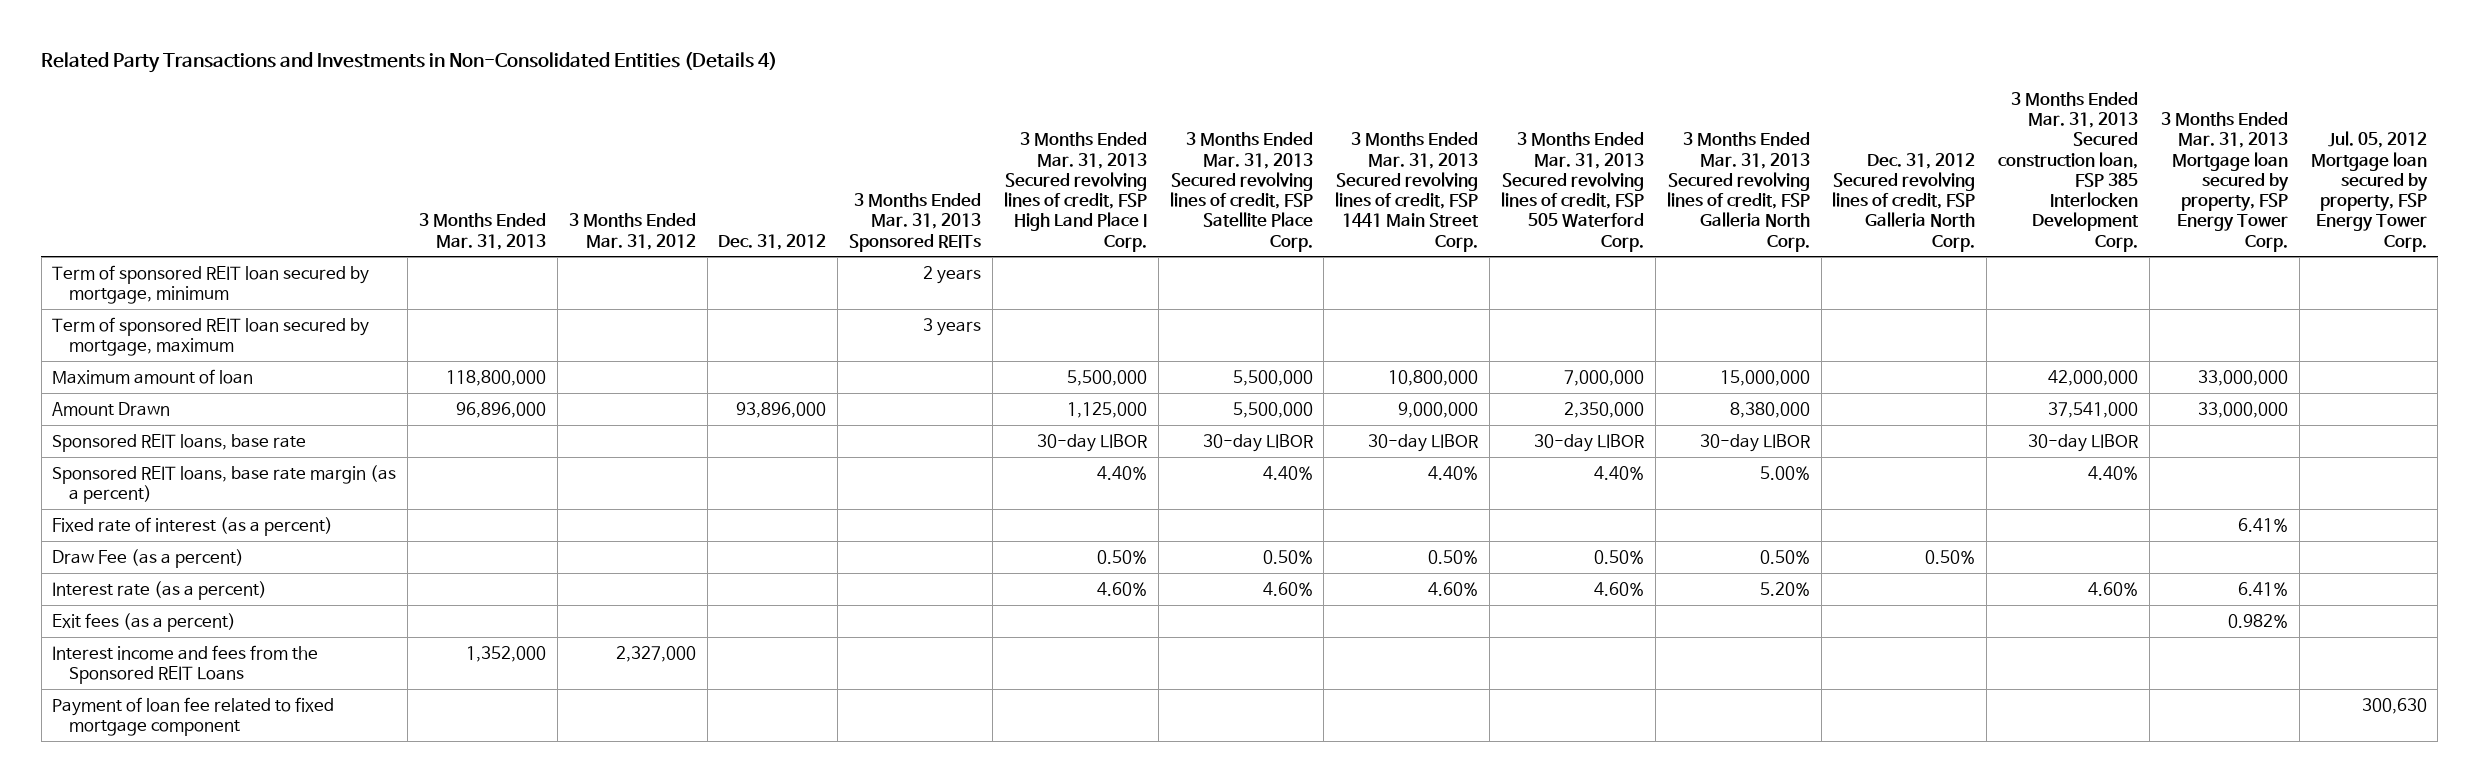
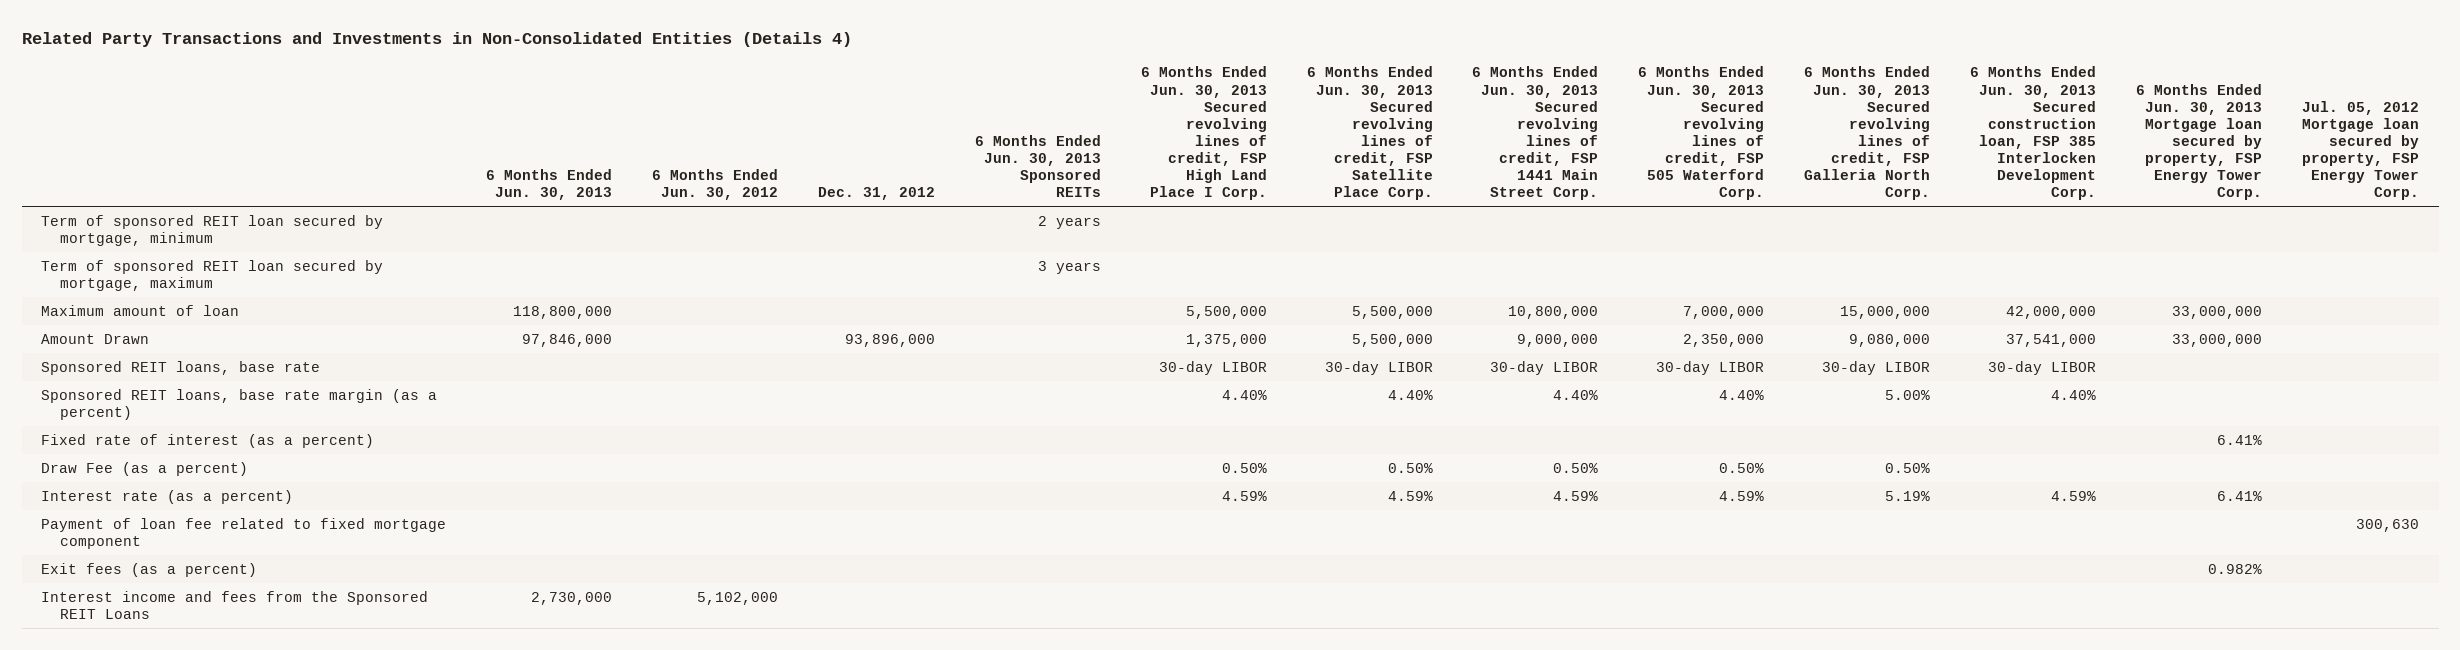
- | 3 Months Ended Mar. 31, 2013 | 3 Months Ended Mar. 31, 2012 | Dec. 31, 2012 | 3 Months Ended Mar. 31, 2013 Sponsored REITs | 3 Months Ended Mar. 31, 2013 Secured revolving lines of credit, FSP High Land Place I Corp. | 3 Months Ended Mar. 31, 2013 Secured revolving lines of credit, FSP Satellite Place Corp. | 3 Months Ended Mar. 31, 2013 Secured revolving lines of credit, FSP 1441 Main Street Corp. | 3 Months Ended Mar. 31, 2013 Secured revolving lines of credit, FSP 505 Waterford Corp. | 3 Months Ended Mar. 31, 2013 Secured revolving lines of credit, FSP Galleria North Corp. | Dec. 31, 2012 Secured revolving lines of credit, FSP Galleria North Corp. | 3 Months Ended Mar. 31, 2013 Secured construction loan, FSP 385 Interlocken Development Corp. | 3 Months Ended Mar. 31, 2013 Mortgage loan secured by property, FSP Energy Tower Corp. | Jul. 05, 2012 Mortgage loan secured by property, FSP Energy Tower Corp.
+ | 6 Months Ended Jun. 30, 2013 | 6 Months Ended Jun. 30, 2012 | Dec. 31, 2012 | 6 Months Ended Jun. 30, 2013 Sponsored REITs | 6 Months Ended Jun. 30, 2013 Secured revolving lines of credit, FSP High Land Place I Corp. | 6 Months Ended Jun. 30, 2013 Secured revolving lines of credit, FSP Satellite Place Corp. | 6 Months Ended Jun. 30, 2013 Secured revolving lines of credit, FSP 1441 Main Street Corp. | 6 Months Ended Jun. 30, 2013 Secured revolving lines of credit, FSP 505 Waterford Corp. | 6 Months Ended Jun. 30, 2013 Secured revolving lines of credit, FSP Galleria North Corp. | 6 Months Ended Jun. 30, 2013 Secured construction loan, FSP 385 Interlocken Development Corp. | 6 Months Ended Jun. 30, 2013 Mortgage loan secured by property, FSP Energy Tower Corp. | Jul. 05, 2012 Mortgage loan secured by property, FSP Energy Tower Corp.
moved up: Payment of loan fee related to fixed mortgage component | | | | | | | | | | | | 300,630

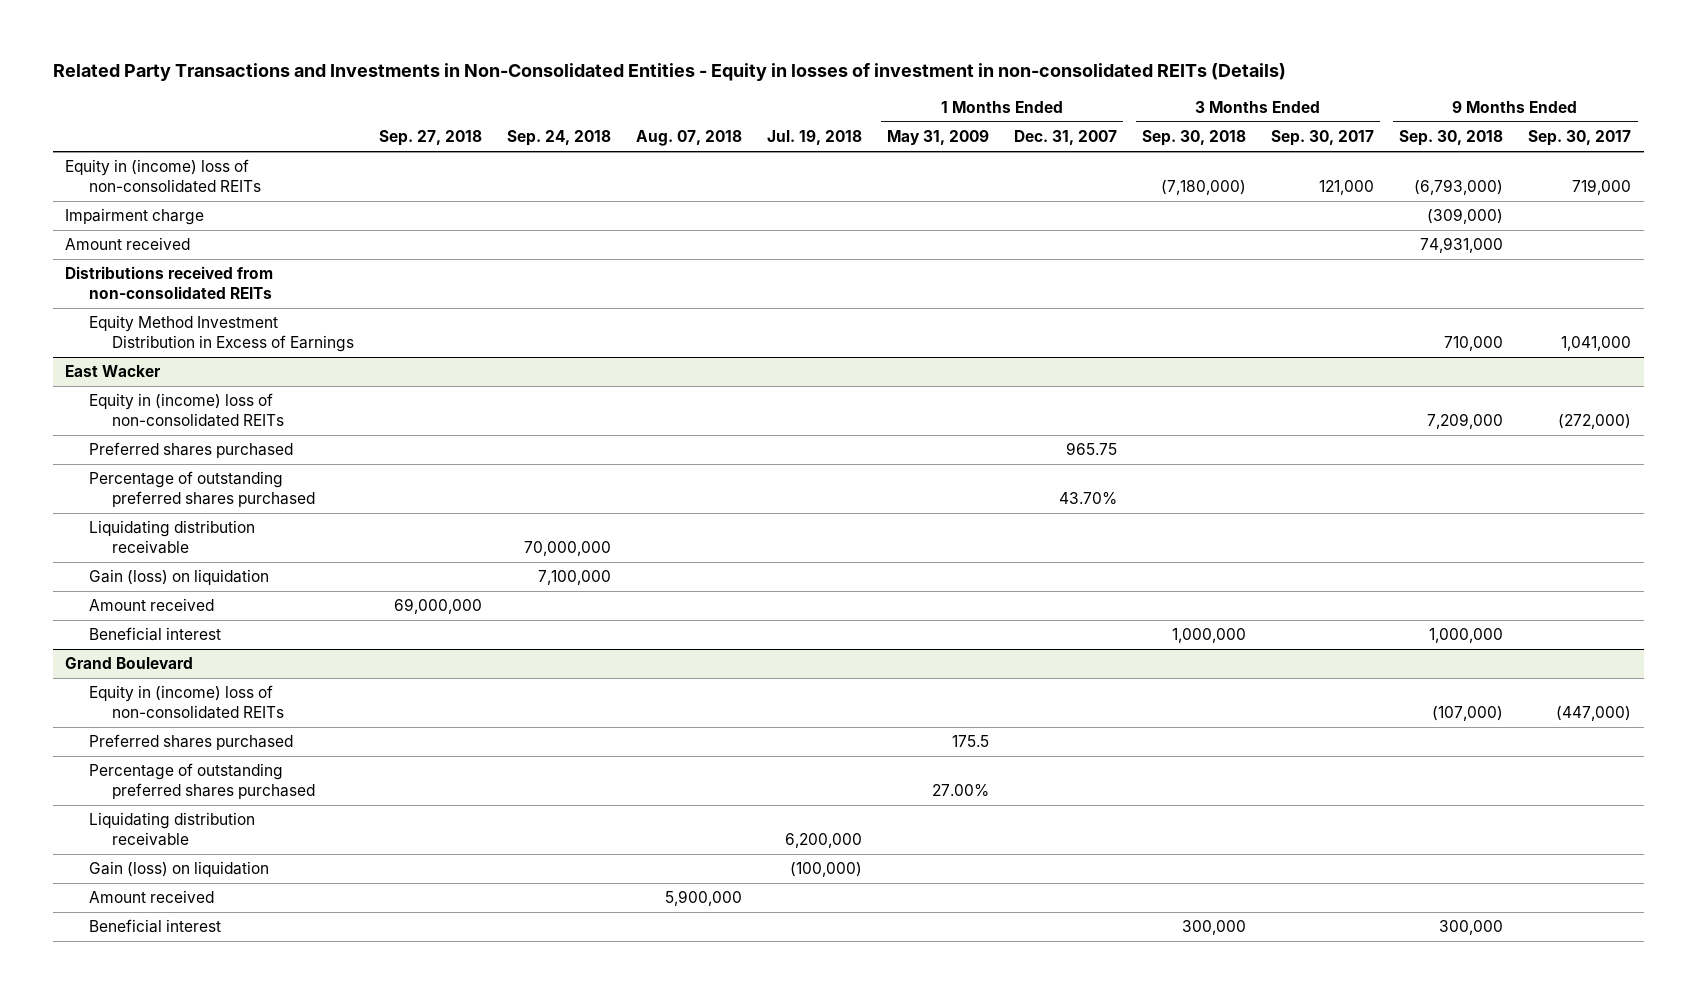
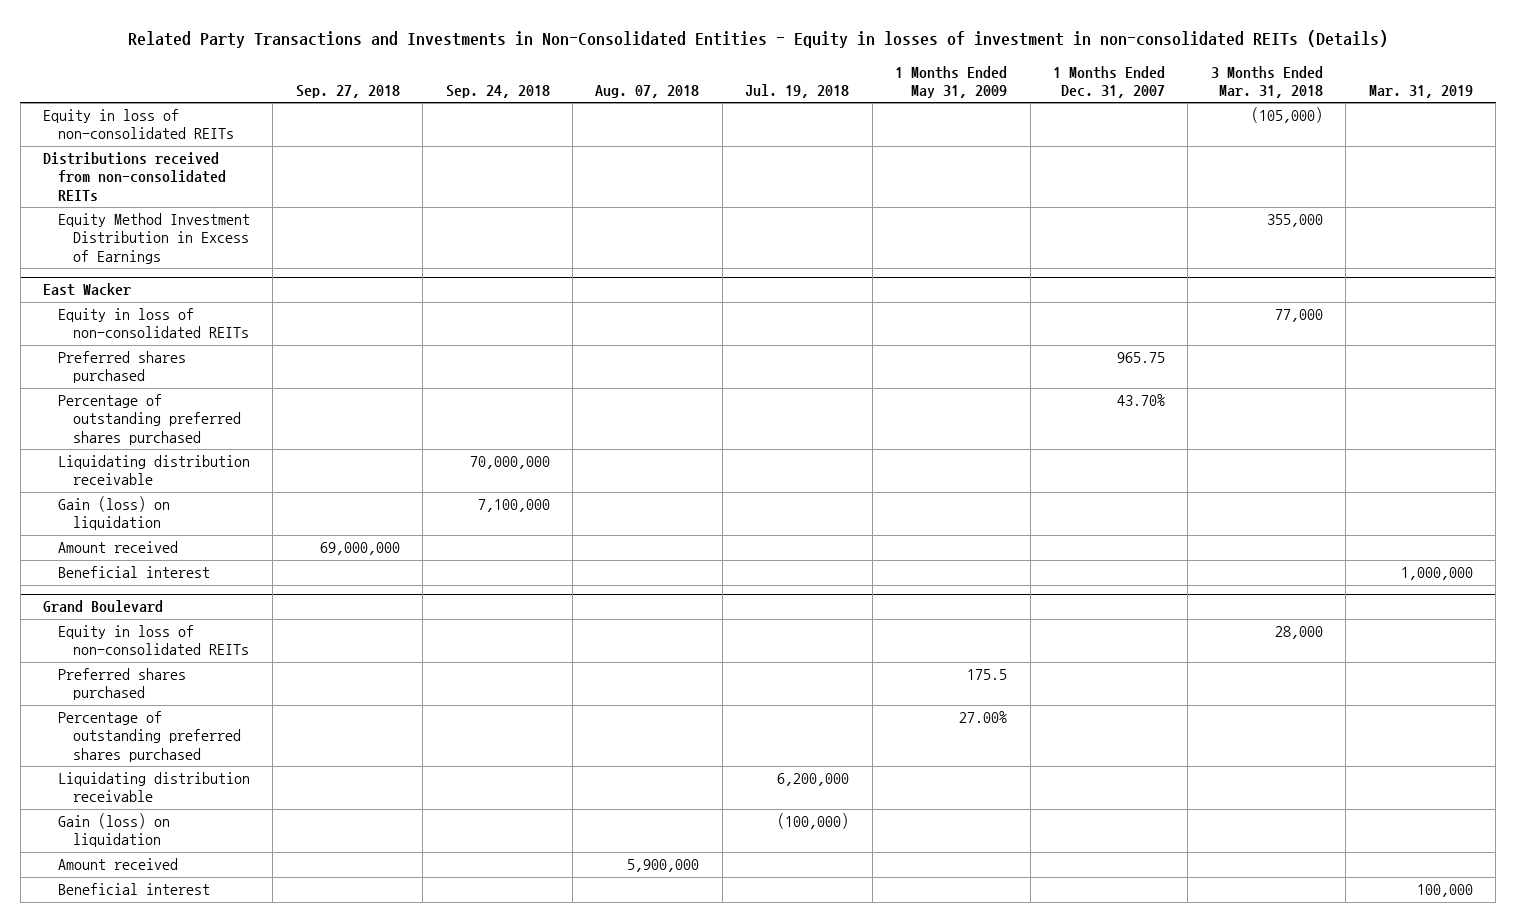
- | Sep. 27, 2018 | Sep. 24, 2018 | Aug. 07, 2018 | Jul. 19, 2018 | 1 Months Ended May 31, 2009 | 1 Months Ended Dec. 31, 2007 | 3 Months Ended Sep. 30, 2018 | 3 Months Ended Sep. 30, 2017 | 9 Months Ended Sep. 30, 2018 | 9 Months Ended Sep. 30, 2017
+ | Sep. 27, 2018 | Sep. 24, 2018 | Aug. 07, 2018 | Jul. 19, 2018 | 1 Months Ended May 31, 2009 | 1 Months Ended Dec. 31, 2007 | 3 Months Ended Mar. 31, 2018 | Mar. 31, 2019
- Equity in (income) loss of non-consolidated REITs | | | | | | | (7,180,000) | 121,000 | (6,793,000) | 719,000
- Impairment charge | | | | | | | | | (309,000) |
- Amount received | | | | | | | | | 74,931,000 |
+ Equity in loss of non-consolidated REITs | | | | | | | (105,000) |
@ East Wacker
- Equity in (income) loss of non-consolidated REITs | | | | | | | | | 7,209,000 | (272,000)
+ Equity in loss of non-consolidated REITs | | | | | | | 77,000 |
@ Grand Boulevard
- Equity in (income) loss of non-consolidated REITs | | | | | | | | | (107,000) | (447,000)
+ Equity in loss of non-consolidated REITs | | | | | | | 28,000 |

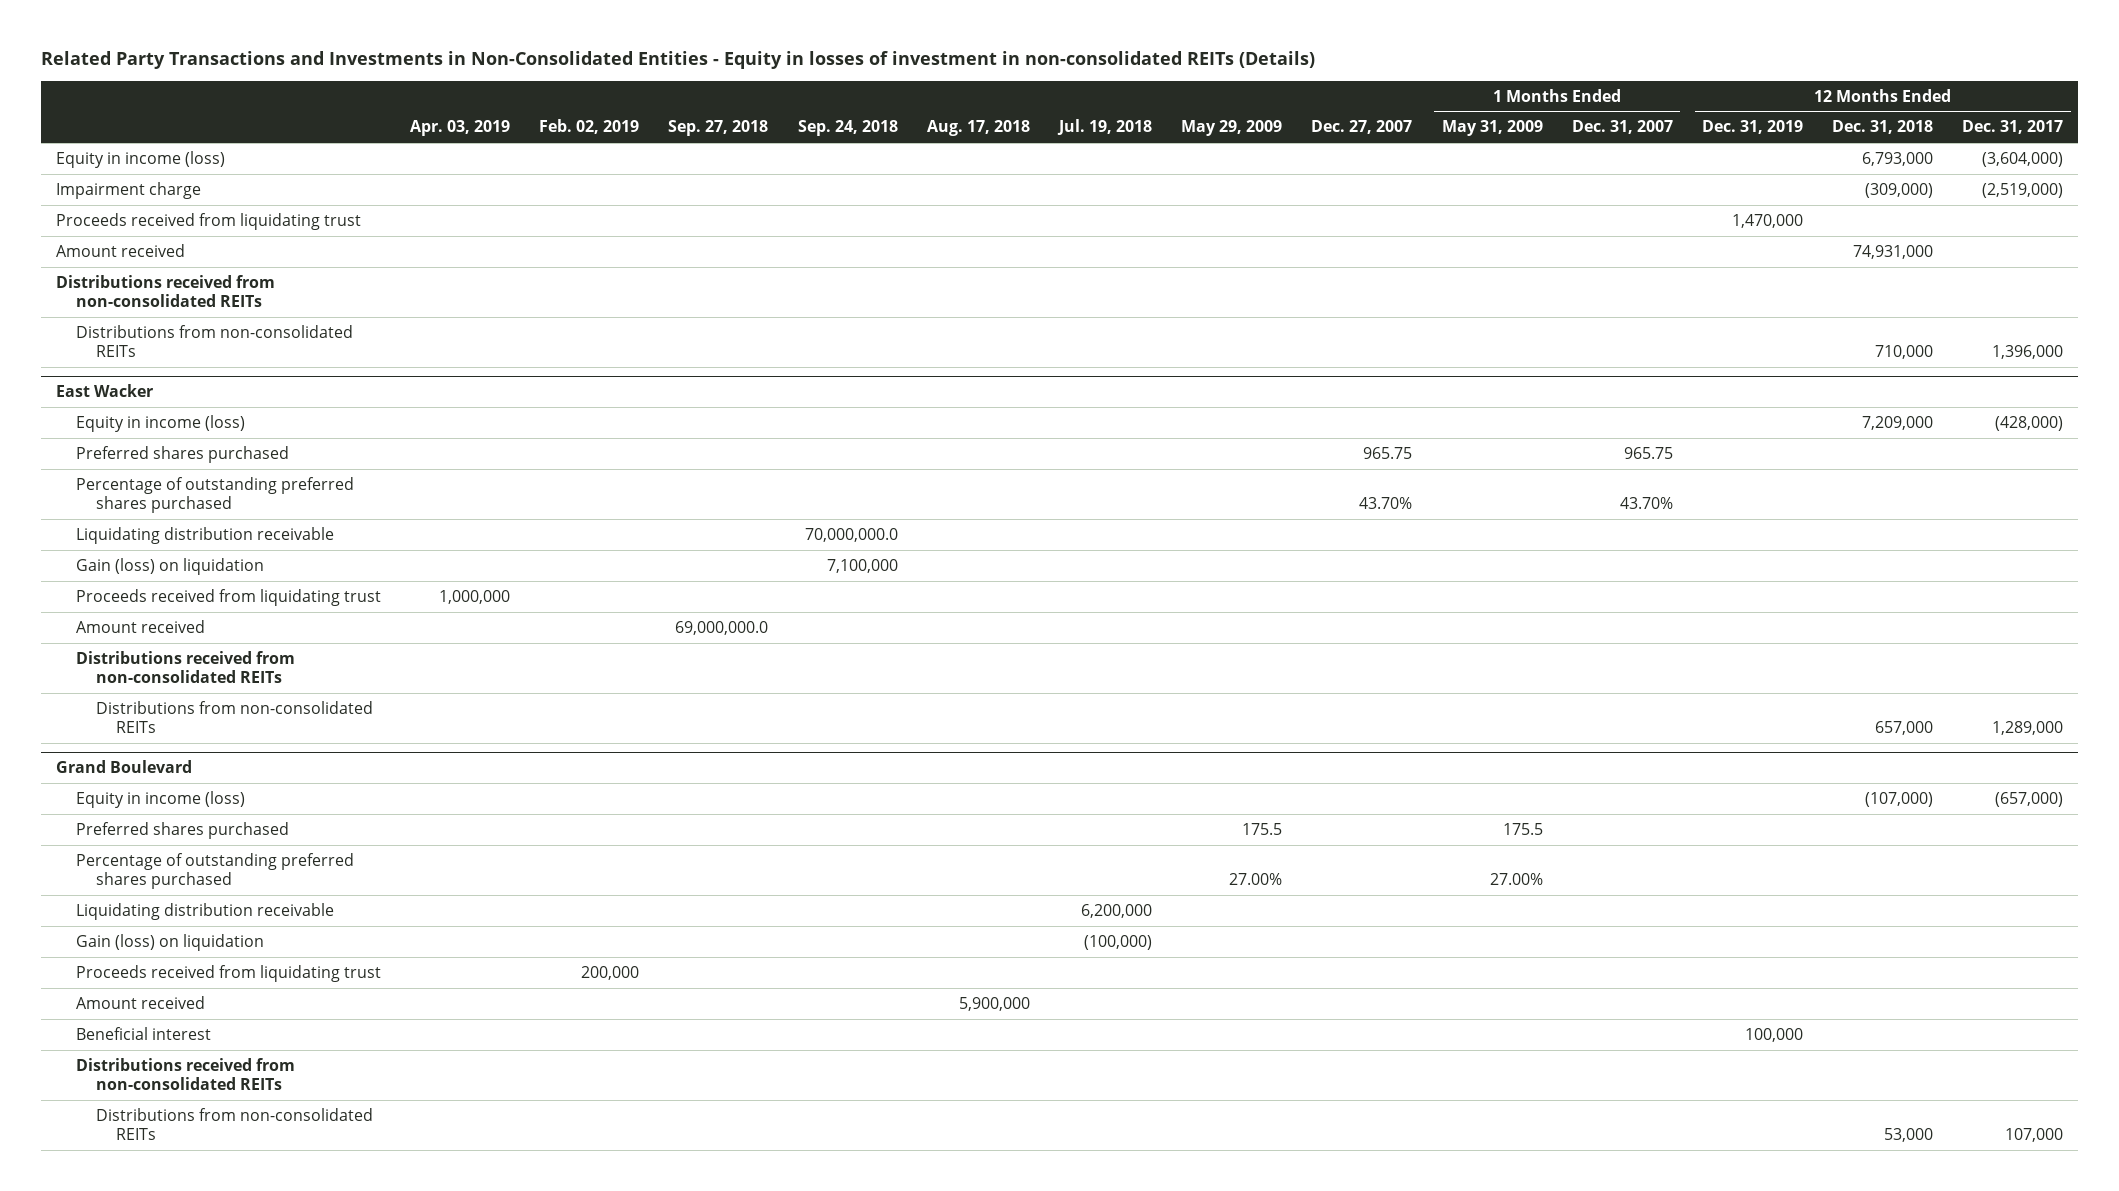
- | Sep. 27, 2018 | Sep. 24, 2018 | Aug. 07, 2018 | Jul. 19, 2018 | 1 Months Ended May 31, 2009 | 1 Months Ended Dec. 31, 2007 | 3 Months Ended Mar. 31, 2018 | Mar. 31, 2019
+ | Apr. 03, 2019 | Feb. 02, 2019 | Sep. 27, 2018 | Sep. 24, 2018 | Aug. 17, 2018 | Jul. 19, 2018 | May 29, 2009 | Dec. 27, 2007 | 1 Months Ended May 31, 2009 | 1 Months Ended Dec. 31, 2007 | 12 Months Ended Dec. 31, 2019 | 12 Months Ended Dec. 31, 2018 | 12 Months Ended Dec. 31, 2017
- Equity in loss of non-consolidated REITs | | | | | | | (105,000) |
+ Equity in income (loss) | | | | | | | | | | | | 6,793,000 | (3,604,000)
+ Impairment charge | | | | | | | | | | | | (309,000) | (2,519,000)
+ Proceeds received from liquidating trust | | | | | | | | | | | 1,470,000 | |
+ Amount received | | | | | | | | | | | | 74,931,000 |
- Equity Method Investment Distribution in Excess of Earnings | | | | | | | 355,000 |
+ Distributions from non-consolidated REITs | | | | | | | | | | | | 710,000 | 1,396,000
@ East Wacker
- Equity in loss of non-consolidated REITs | | | | | | | 77,000 |
+ Equity in income (loss) | | | | | | | | | | | | 7,209,000 | (428,000)
- Liquidating distribution receivable | | 70,000,000 | | | | | |
+ Liquidating distribution receivable | | | | 70,000,000.0 | | | | | | | | |
- Amount received | 69,000,000 | | | | | | |
- Beneficial interest | | | | | | | | 1,000,000
+ Proceeds received from liquidating trust | 1,000,000 | | | | | | | | | | | |
+ Amount received | | | 69,000,000.0 | | | | | | | | | |
+ Distributions received from non-consolidated REITs
+ Distributions from non-consolidated REITs | | | | | | | | | | | | 657,000 | 1,289,000
@ Grand Boulevard
- Equity in loss of non-consolidated REITs | | | | | | | 28,000 |
+ Equity in income (loss) | | | | | | | | | | | | (107,000) | (657,000)
+ Proceeds received from liquidating trust | | 200,000 | | | | | | | | | | |
+ Distributions received from non-consolidated REITs
+ Distributions from non-consolidated REITs | | | | | | | | | | | | 53,000 | 107,000

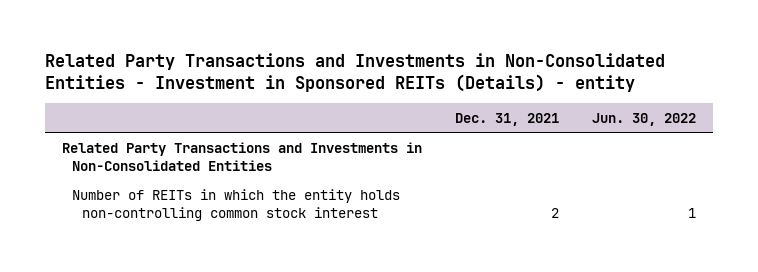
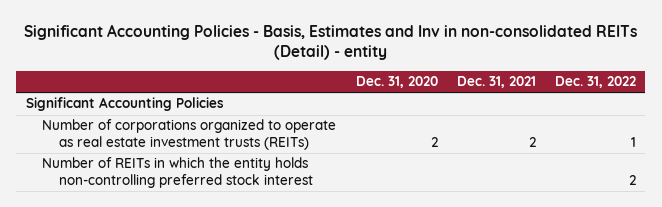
- Related Party Transactions and Investments in Non-Consolidated Entities - Investment in Sponsored REITs (Details) - entity
+ Significant Accounting Policies - Basis, Estimates and Inv in non-consolidated REITs (Detail) - entity
- | Dec. 31, 2021 | Jun. 30, 2022
+ | Dec. 31, 2020 | Dec. 31, 2021 | Dec. 31, 2022
- Related Party Transactions and Investments in Non-Consolidated Entities
- Number of REITs in which the entity holds non-controlling common stock interest | 2 | 1
+ Significant Accounting Policies
+ Number of corporations organized to operate as real estate investment trusts (REITs) | 2 | 2 | 1
+ Number of REITs in which the entity holds non-controlling preferred stock interest | | | 2

